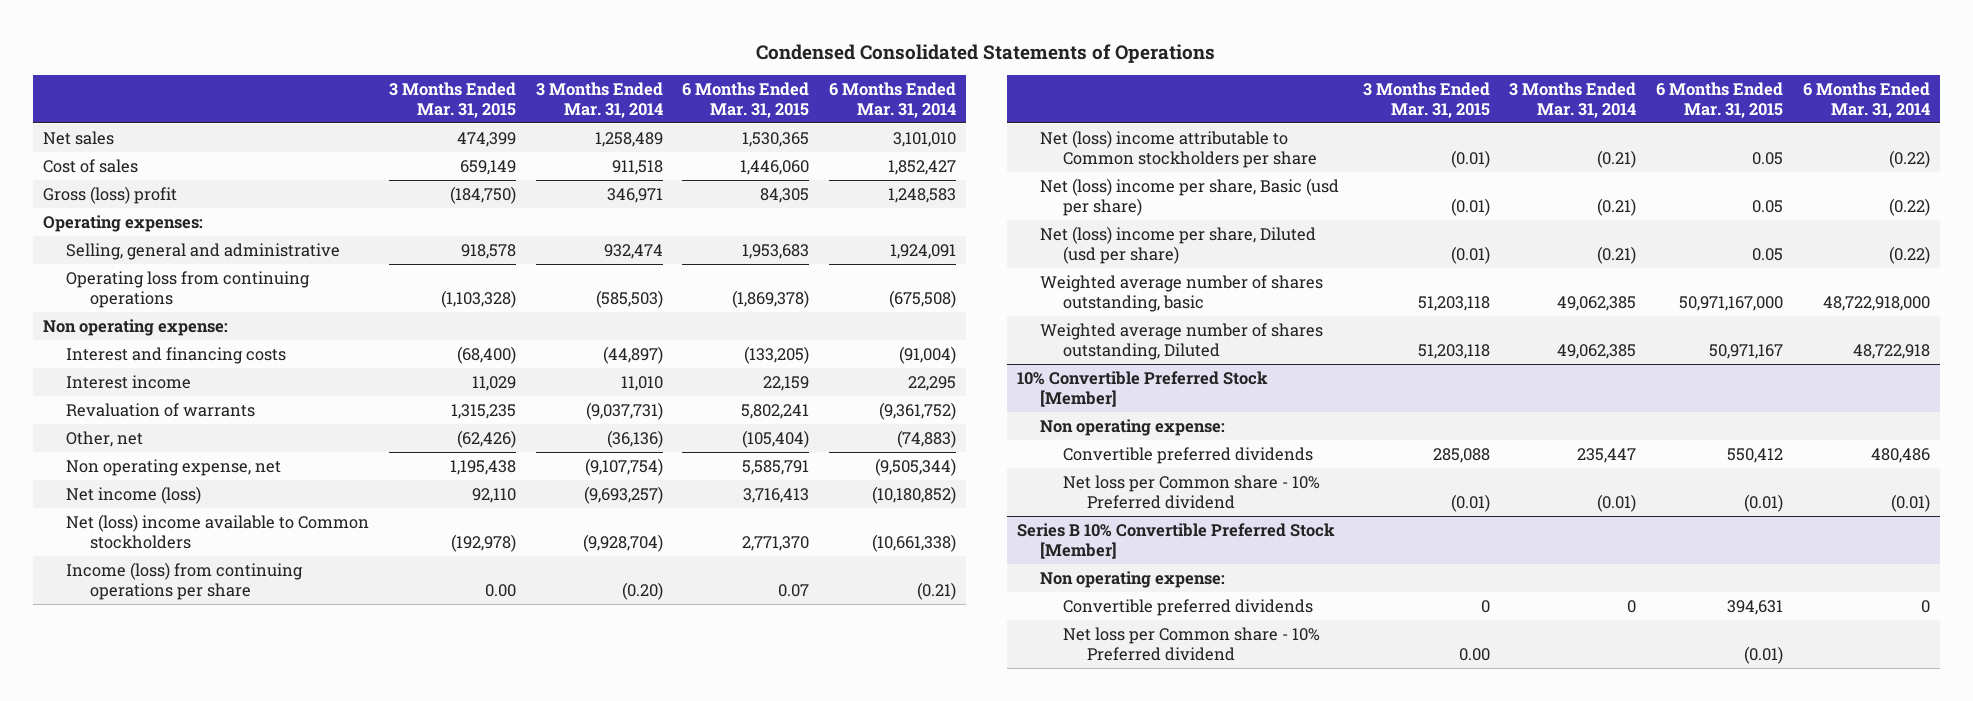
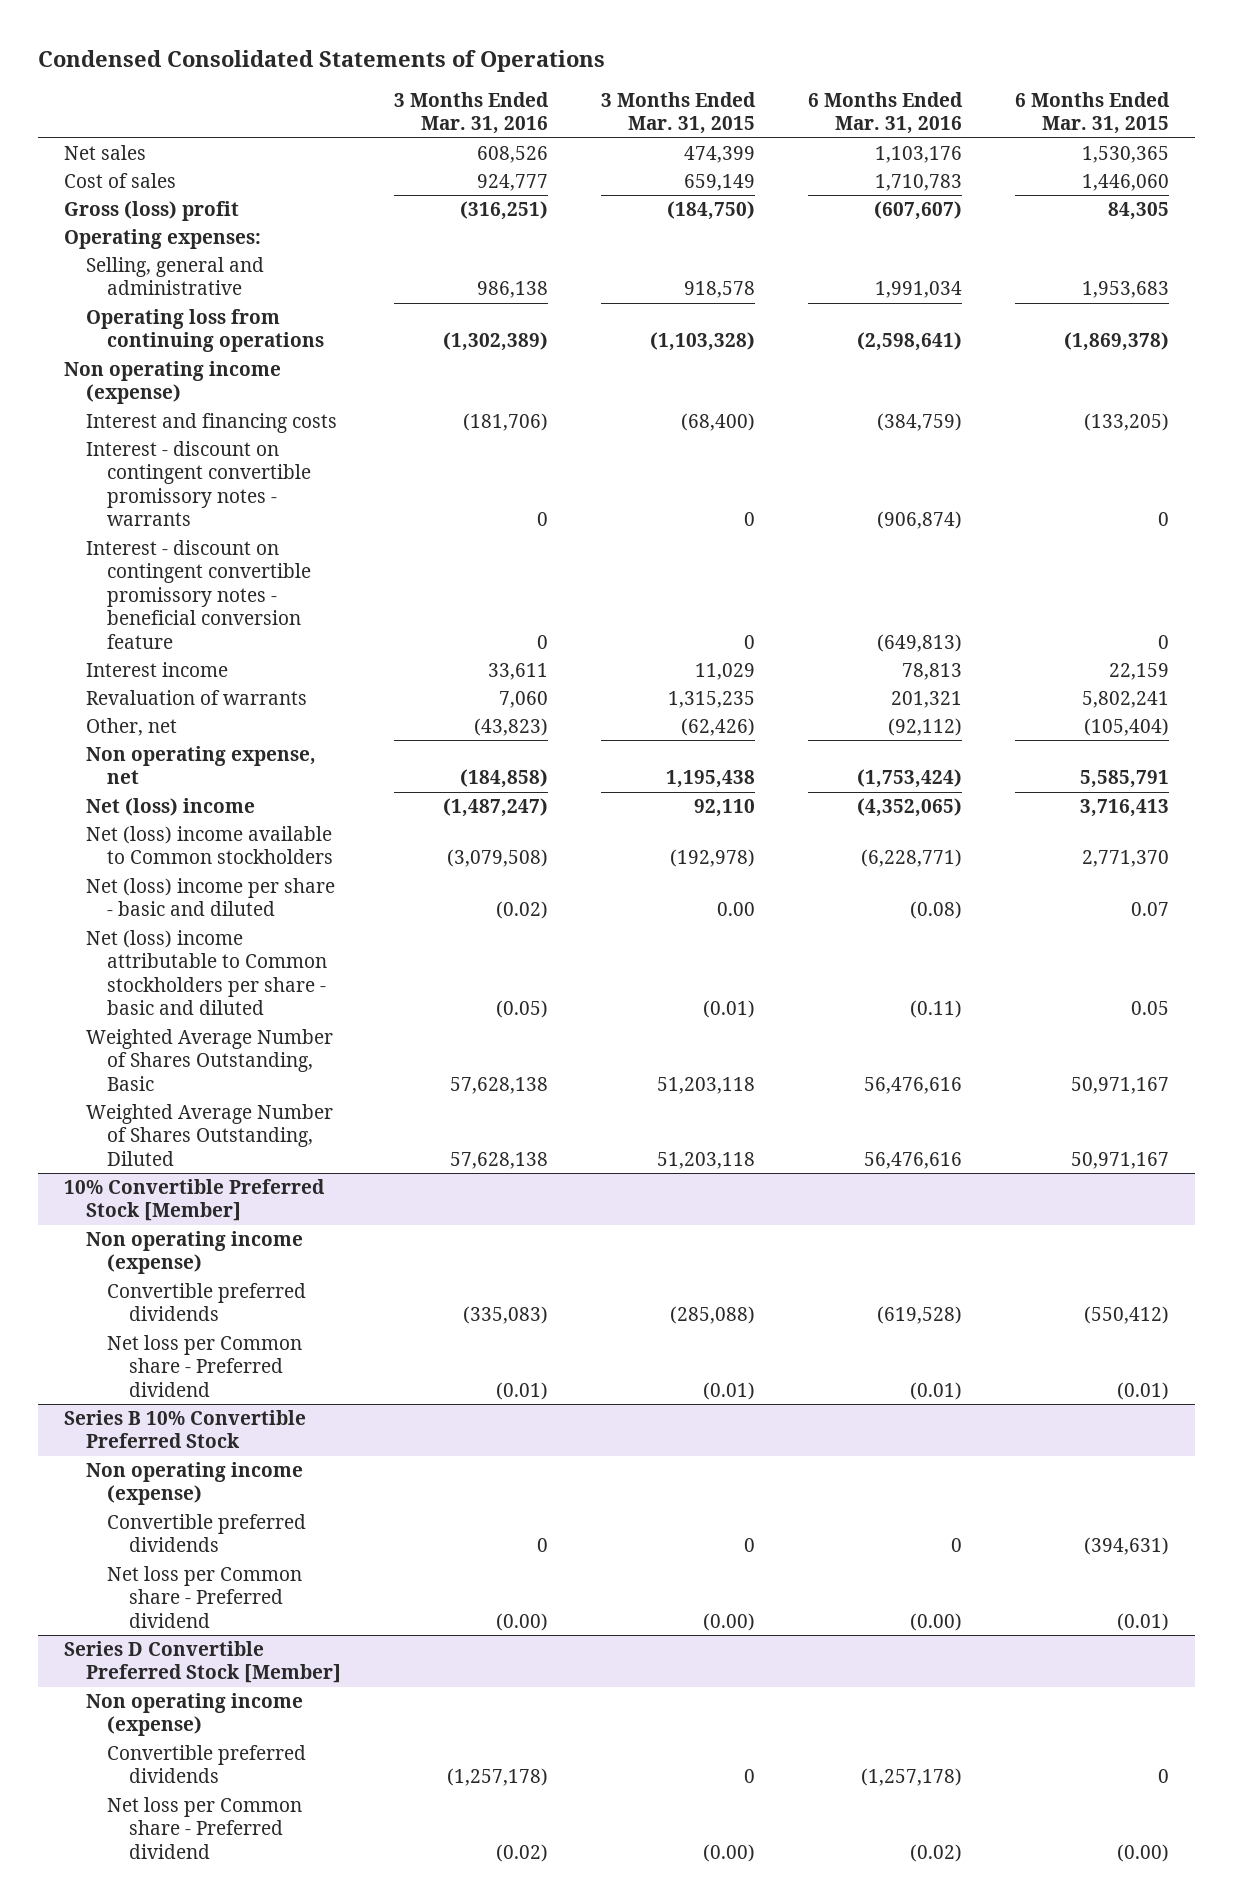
- | 3 Months Ended Mar. 31, 2015 | 3 Months Ended Mar. 31, 2014 | 6 Months Ended Mar. 31, 2015 | 6 Months Ended Mar. 31, 2014
+ | 3 Months Ended Mar. 31, 2016 | 3 Months Ended Mar. 31, 2015 | 6 Months Ended Mar. 31, 2016 | 6 Months Ended Mar. 31, 2015
- Non operating expense:
+ Non operating income (expense)
+ Interest - discount on contingent convertible promissory notes - warrants | 0 | 0 | (906,874) | 0
+ Interest - discount on contingent convertible promissory notes - beneficial conversion feature | 0 | 0 | (649,813) | 0
- Net income (loss) | 92,110 | (9,693,257) | 3,716,413 | (10,180,852)
+ Net (loss) income | (1,487,247) | 92,110 | (4,352,065) | 3,716,413
- Income (loss) from continuing operations per share | 0.00 | (0.20) | 0.07 | (0.21)
- Net (loss) income attributable to Common stockholders per share | (0.01) | (0.21) | 0.05 | (0.22)
- Net (loss) income per share, Basic (usd per share) | (0.01) | (0.21) | 0.05 | (0.22)
- Net (loss) income per share, Diluted (usd per share) | (0.01) | (0.21) | 0.05 | (0.22)
- Weighted average number of shares outstanding, basic | 51,203,118 | 49,062,385 | 50,971,167,000 | 48,722,918,000
- Weighted average number of shares outstanding, Diluted | 51,203,118 | 49,062,385 | 50,971,167 | 48,722,918
+ Net (loss) income per share - basic and diluted | (0.02) | 0.00 | (0.08) | 0.07
+ Net (loss) income attributable to Common stockholders per share - basic and diluted | (0.05) | (0.01) | (0.11) | 0.05
+ Weighted Average Number of Shares Outstanding, Basic | 57,628,138 | 51,203,118 | 56,476,616 | 50,971,167
+ Weighted Average Number of Shares Outstanding, Diluted | 57,628,138 | 51,203,118 | 56,476,616 | 50,971,167
@ 10% Convertible Preferred Stock [Member]
- Non operating expense:
- Convertible preferred dividends | 285,088 | 235,447 | 550,412 | 480,486
- Net loss per Common share - 10% Preferred dividend | (0.01) | (0.01) | (0.01) | (0.01)
- Series B 10% Convertible Preferred Stock [Member]
- Non operating expense:
- Convertible preferred dividends | 0 | 0 | 394,631 | 0
- Net loss per Common share - 10% Preferred dividend | 0.00 | | (0.01) |
@ 10% Convertible Preferred Stock [Member]
+ Non operating income (expense)
+ Convertible preferred dividends | (335,083) | (285,088) | (619,528) | (550,412)
+ Net loss per Common share - Preferred dividend | (0.01) | (0.01) | (0.01) | (0.01)
+ Series B 10% Convertible Preferred Stock
+ Non operating income (expense)
+ Convertible preferred dividends | 0 | 0 | 0 | (394,631)
+ Net loss per Common share - Preferred dividend | (0.00) | (0.00) | (0.00) | (0.01)
+ Series D Convertible Preferred Stock [Member]
+ Non operating income (expense)
+ Convertible preferred dividends | (1,257,178) | 0 | (1,257,178) | 0
+ Net loss per Common share - Preferred dividend | (0.02) | (0.00) | (0.02) | (0.00)

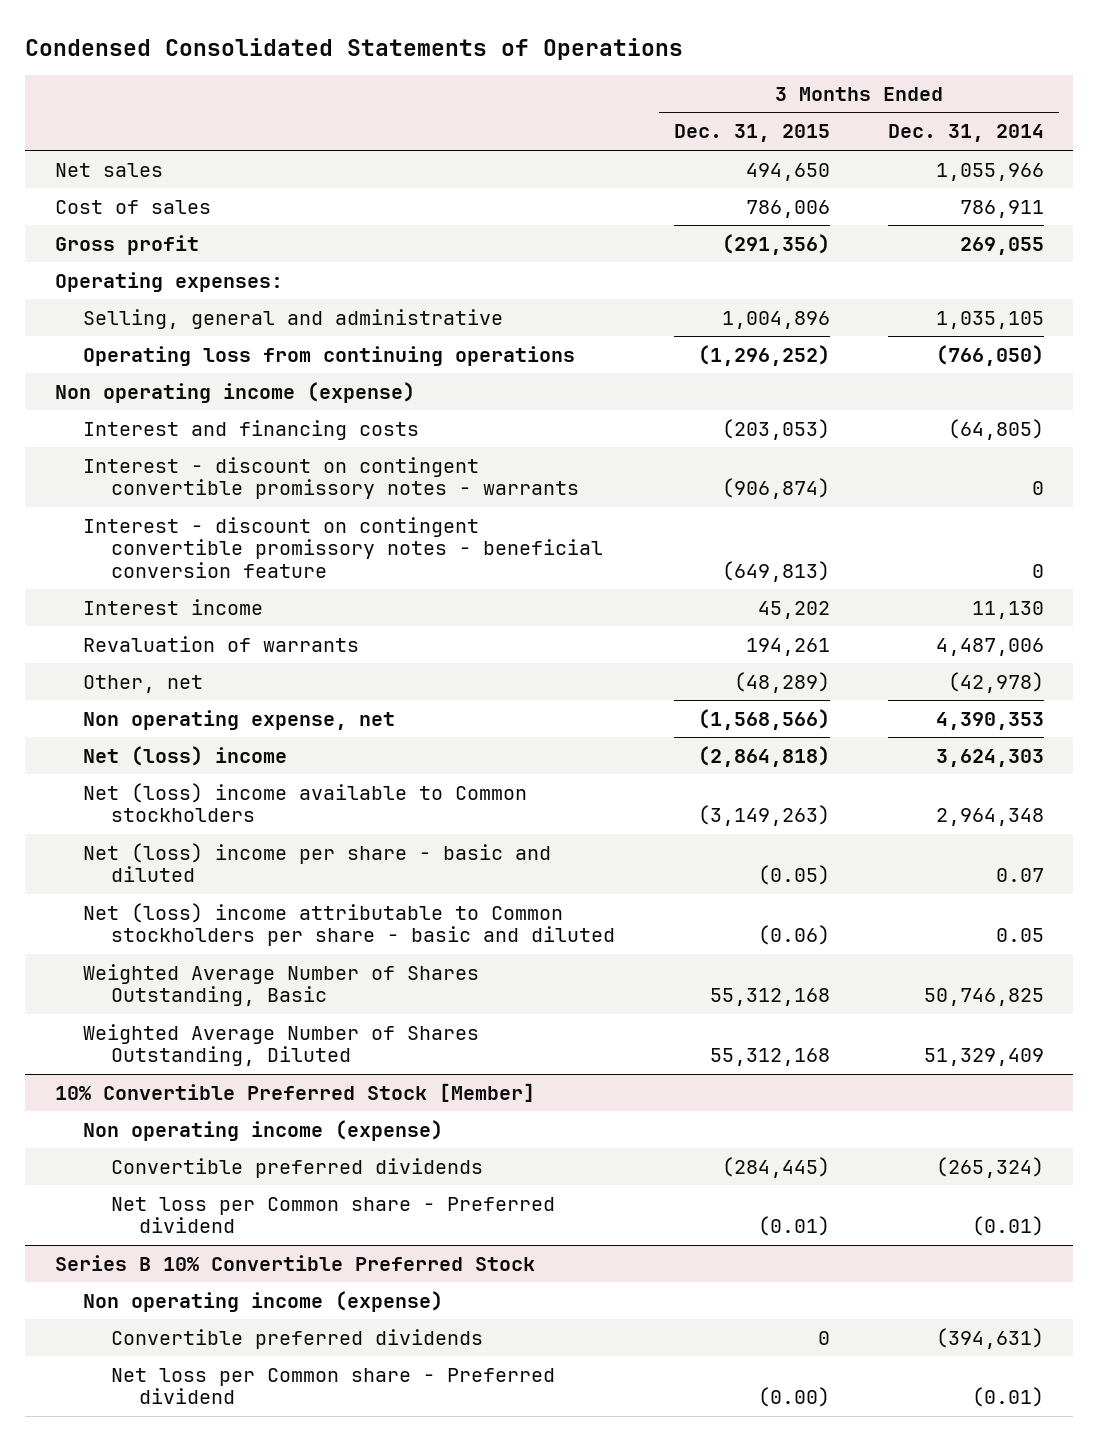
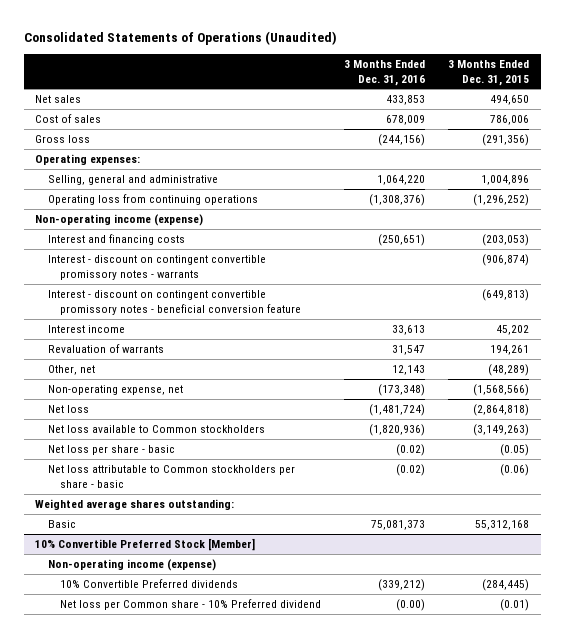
- Condensed Consolidated Statements of Operations
+ Consolidated Statements of Operations (Unaudited)
- | 3 Months Ended Dec. 31, 2015 | 3 Months Ended Dec. 31, 2014
+ | 3 Months Ended Dec. 31, 2016 | 3 Months Ended Dec. 31, 2015
- Gross profit | (291,356) | 269,055
+ Gross loss | (244,156) | (291,356)
- Non operating income (expense)
+ Non-operating income (expense)
- Non operating expense, net | (1,568,566) | 4,390,353
- Net (loss) income | (2,864,818) | 3,624,303
- Net (loss) income available to Common stockholders | (3,149,263) | 2,964,348
- Net (loss) income per share - basic and diluted | (0.05) | 0.07
- Net (loss) income attributable to Common stockholders per share - basic and diluted | (0.06) | 0.05
- Weighted Average Number of Shares Outstanding, Basic | 55,312,168 | 50,746,825
- Weighted Average Number of Shares Outstanding, Diluted | 55,312,168 | 51,329,409
+ Non-operating expense, net | (173,348) | (1,568,566)
+ Net loss | (1,481,724) | (2,864,818)
+ Net loss available to Common stockholders | (1,820,936) | (3,149,263)
+ Net loss per share - basic | (0.02) | (0.05)
+ Net loss attributable to Common stockholders per share - basic | (0.02) | (0.06)
+ Weighted average shares outstanding:
+ Basic | 75,081,373 | 55,312,168
@ 10% Convertible Preferred Stock [Member]
- Non operating income (expense)
- Convertible preferred dividends | (284,445) | (265,324)
- Net loss per Common share - Preferred dividend | (0.01) | (0.01)
- Series B 10% Convertible Preferred Stock
- Non operating income (expense)
- Convertible preferred dividends | 0 | (394,631)
- Net loss per Common share - Preferred dividend | (0.00) | (0.01)
@ 10% Convertible Preferred Stock [Member]
+ Non-operating income (expense)
+ 10% Convertible Preferred dividends | (339,212) | (284,445)
+ Net loss per Common share - 10% Preferred dividend | (0.00) | (0.01)

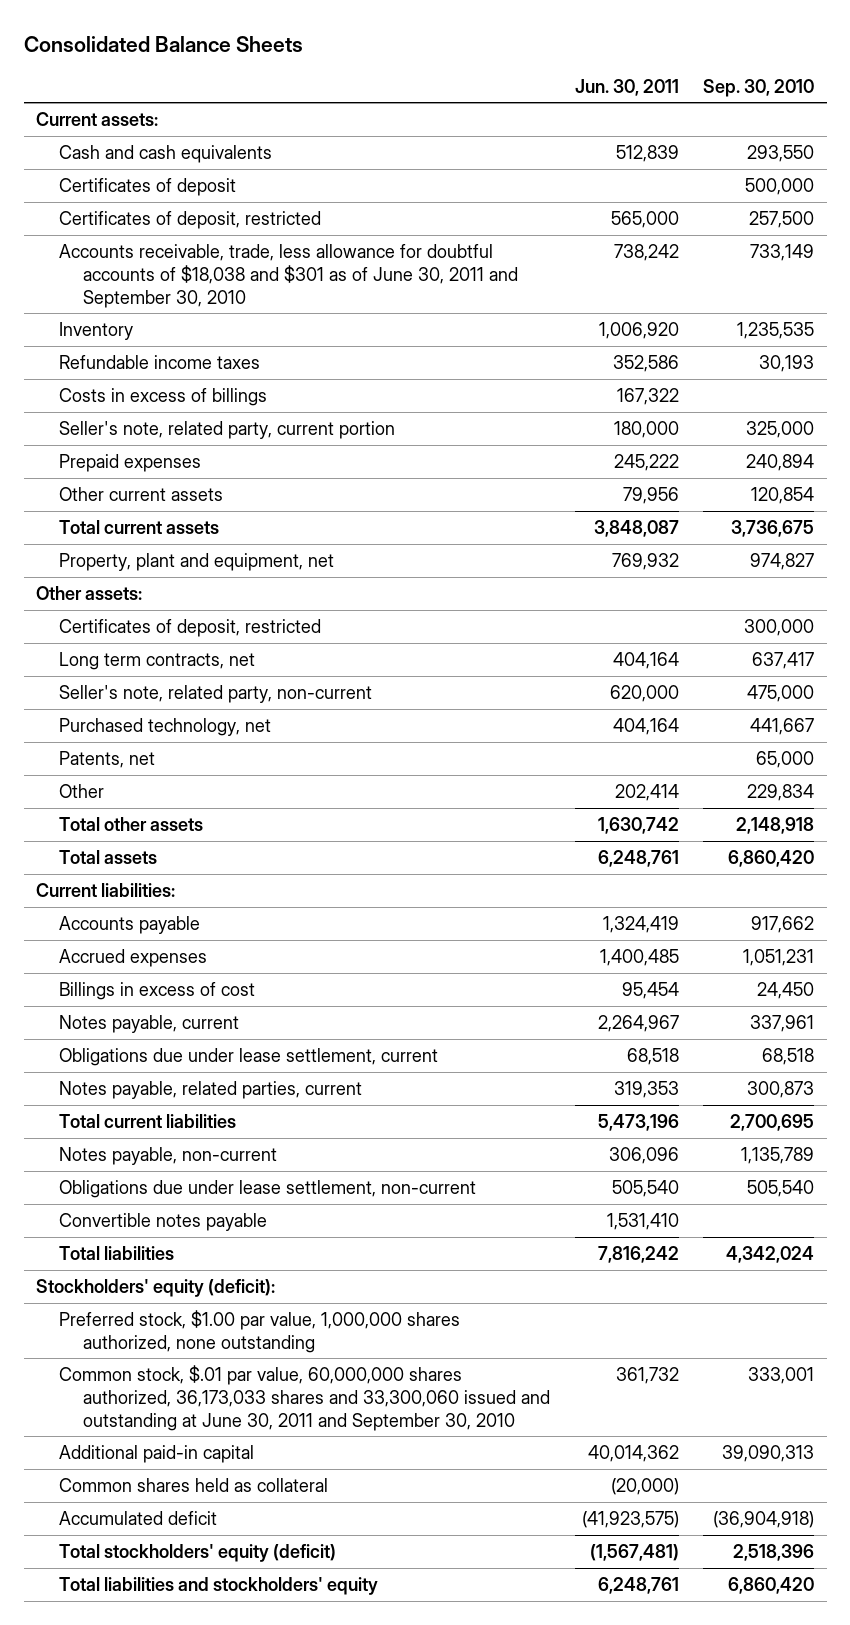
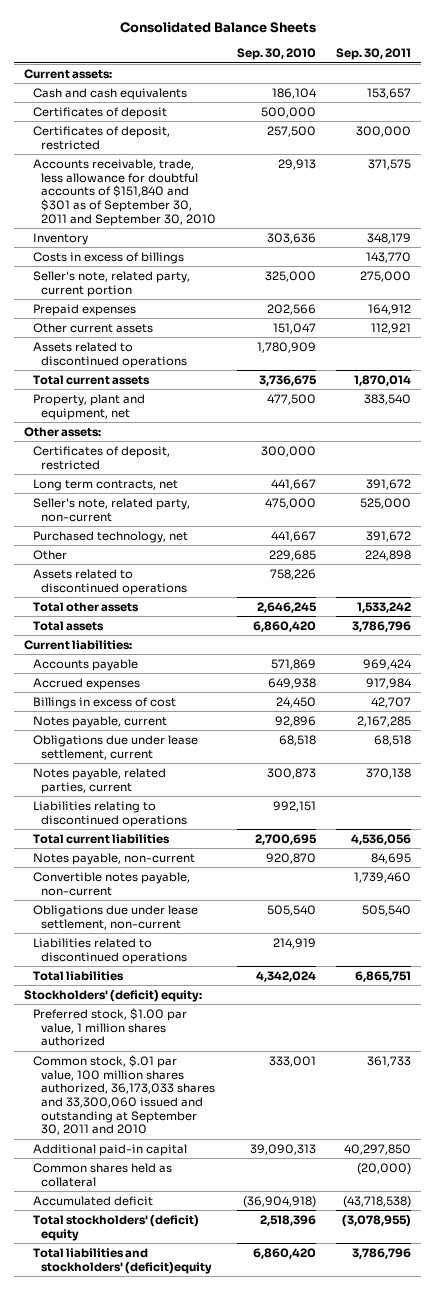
- | Jun. 30, 2011 | Sep. 30, 2010
+ | Sep. 30, 2010 | Sep. 30, 2011
- Cash and cash equivalents | 512,839 | 293,550
+ Cash and cash equivalents | 186,104 | 153,657
- Accounts receivable, trade, less allowance for doubtful accounts of $18,038 and $301 as of June 30, 2011 and September 30, 2010 | 738,242 | 733,149
- Inventory | 1,006,920 | 1,235,535
- Refundable income taxes | 352,586 | 30,193
+ Accounts receivable, trade, less allowance for doubtful accounts of $151,840 and $301 as of September 30, 2011 and September 30, 2010 | 29,913 | 371,575
+ Inventory | 303,636 | 348,179
- Prepaid expenses | 245,222 | 240,894
- Other current assets | 79,956 | 120,854
+ Prepaid expenses | 202,566 | 164,912
+ Other current assets | 151,047 | 112,921
+ Assets related to discontinued operations | 1,780,909 |
- Property, plant and equipment, net | 769,932 | 974,827
+ Property, plant and equipment, net | 477,500 | 383,540
- Long term contracts, net | 404,164 | 637,417
+ Long term contracts, net | 441,667 | 391,672
- Patents, net | | 65,000
- Other | 202,414 | 229,834
- Total other assets | 1,630,742 | 2,148,918
+ Other | 229,685 | 224,898
+ Assets related to discontinued operations | 758,226 |
+ Total other assets | 2,646,245 | 1,533,242
- Accounts payable | 1,324,419 | 917,662
- Accrued expenses | 1,400,485 | 1,051,231
+ Accounts payable | 571,869 | 969,424
+ Accrued expenses | 649,938 | 917,984
- Notes payable, current | 2,264,967 | 337,961
+ Notes payable, current | 92,896 | 2,167,285
+ Liabilities relating to discontinued operations | 992,151 |
- Notes payable, non-current | 306,096 | 1,135,789
+ Notes payable, non-current | 920,870 | 84,695
+ Convertible notes payable, non-current | | 1,739,460
- Convertible notes payable | 1,531,410 |
+ Liabilities related to discontinued operations | 214,919 |
- Stockholders' equity (deficit):
- Preferred stock, $1.00 par value, 1,000,000 shares authorized, none outstanding
- Common stock, $.01 par value, 60,000,000 shares authorized, 36,173,033 shares and 33,300,060 issued and outstanding at June 30, 2011 and September 30, 2010 | 361,732 | 333,001
+ Stockholders' (deficit) equity:
+ Preferred stock, $1.00 par value, 1 million shares authorized
+ Common stock, $.01 par value, 100 million shares authorized, 36,173,033 shares and 33,300,060 issued and outstanding at September 30, 2011 and 2010 | 333,001 | 361,733
- Total stockholders' equity (deficit) | (1,567,481) | 2,518,396
- Total liabilities and stockholders' equity | 6,248,761 | 6,860,420
+ Total stockholders' (deficit) equity | 2,518,396 | (3,078,955)
+ Total liabilities and stockholders' (deficit)equity | 6,860,420 | 3,786,796

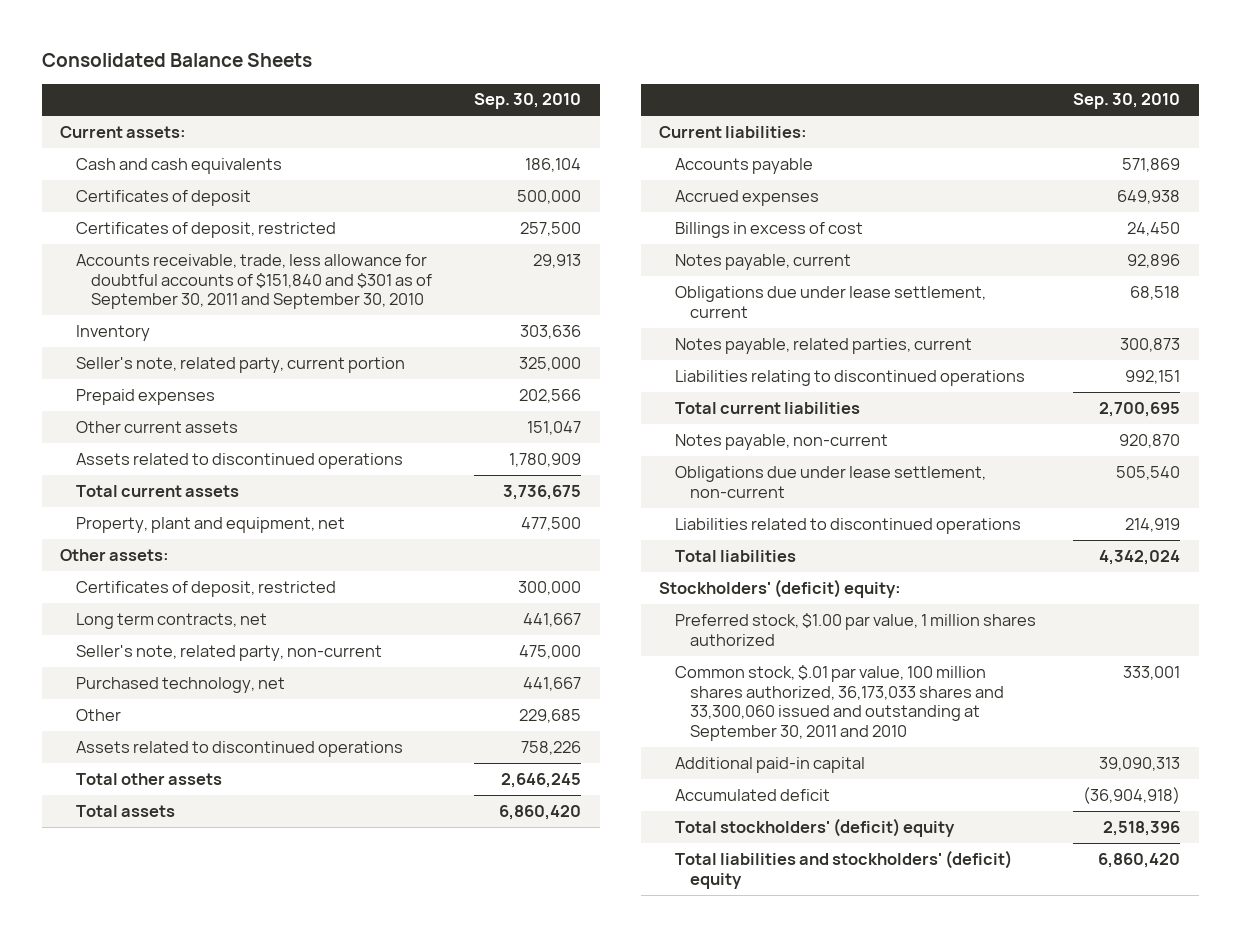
- | Sep. 30, 2010 | Sep. 30, 2011
+ | Sep. 30, 2010
- Costs in excess of billings | | 143,770
- Convertible notes payable, non-current | | 1,739,460
- Common shares held as collateral | | (20,000)
- Total liabilities and stockholders' (deficit)equity | 6,860,420 | 3,786,796
+ Total liabilities and stockholders' (deficit) equity | 6,860,420

